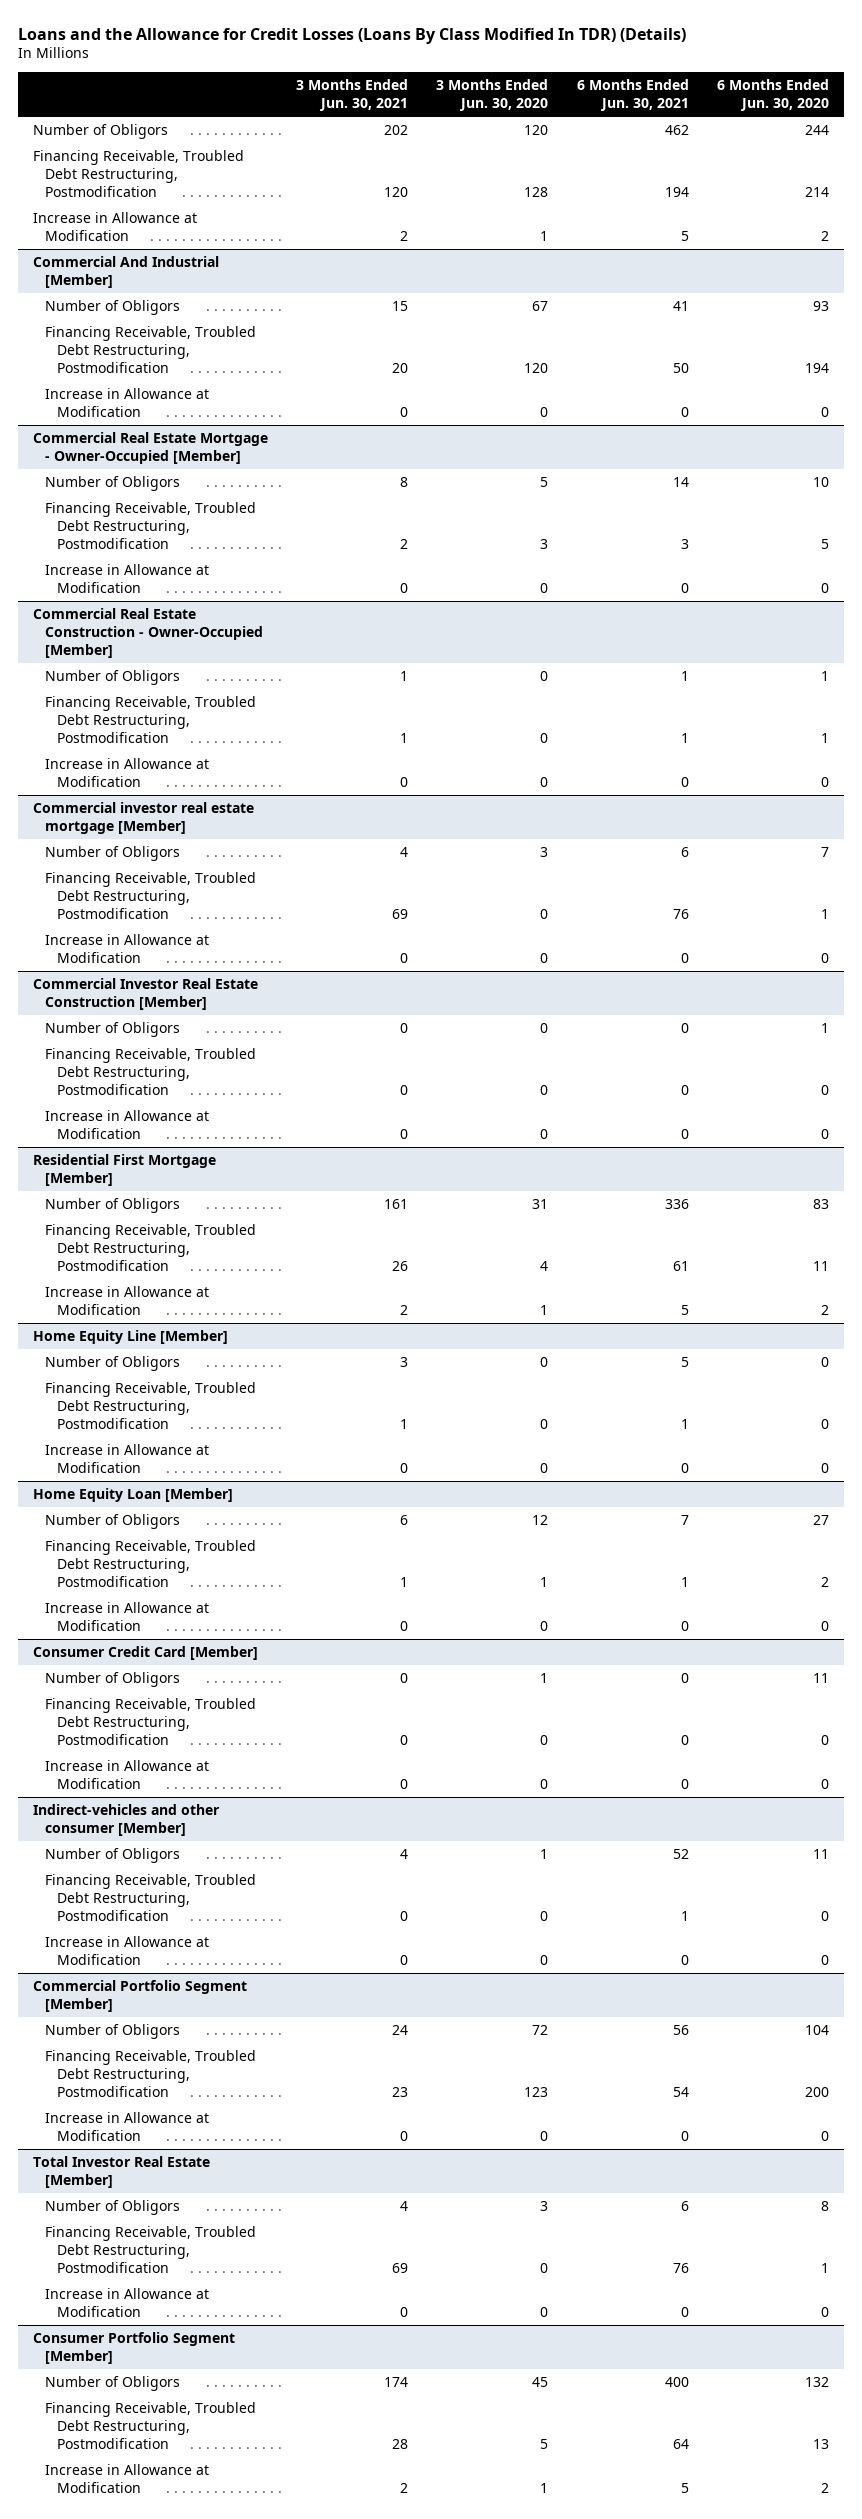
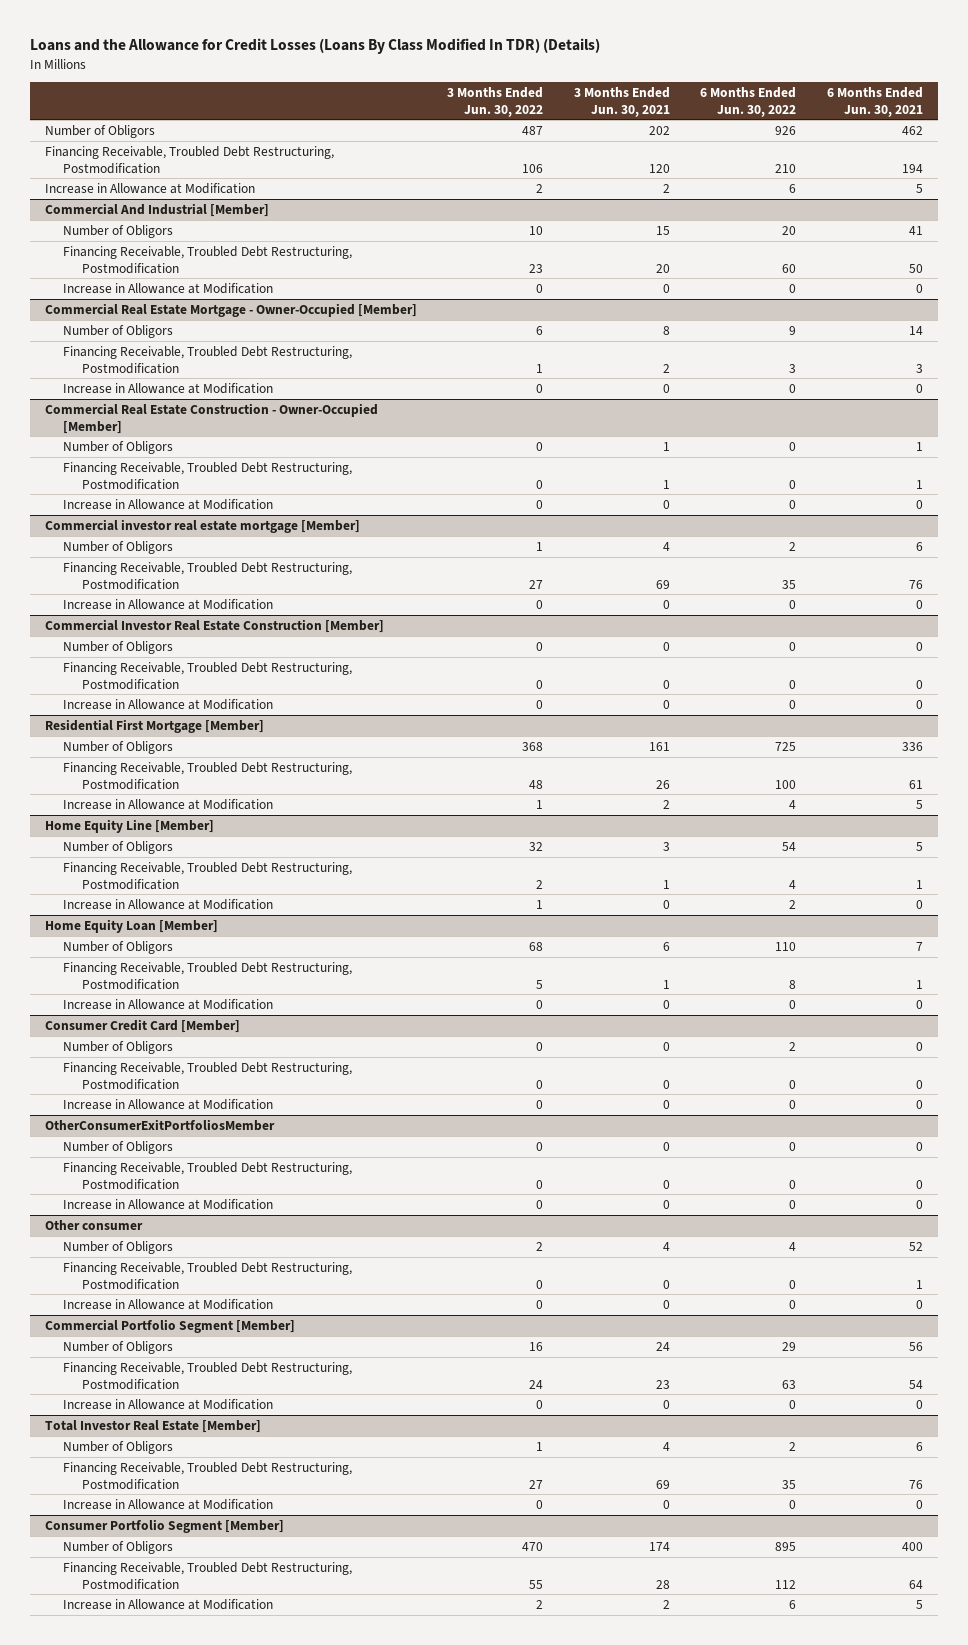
- | 3 Months Ended Jun. 30, 2021 | 3 Months Ended Jun. 30, 2020 | 6 Months Ended Jun. 30, 2021 | 6 Months Ended Jun. 30, 2020
+ | 3 Months Ended Jun. 30, 2022 | 3 Months Ended Jun. 30, 2021 | 6 Months Ended Jun. 30, 2022 | 6 Months Ended Jun. 30, 2021
- Indirect-vehicles and other consumer [Member]
+ OtherConsumerExitPortfoliosMember
+ Number of Obligors | 0 | 0 | 0 | 0
+ Financing Receivable, Troubled Debt Restructuring, Postmodification | 0 | 0 | 0 | 0
+ Increase in Allowance at Modification | 0 | 0 | 0 | 0
+ Other consumer

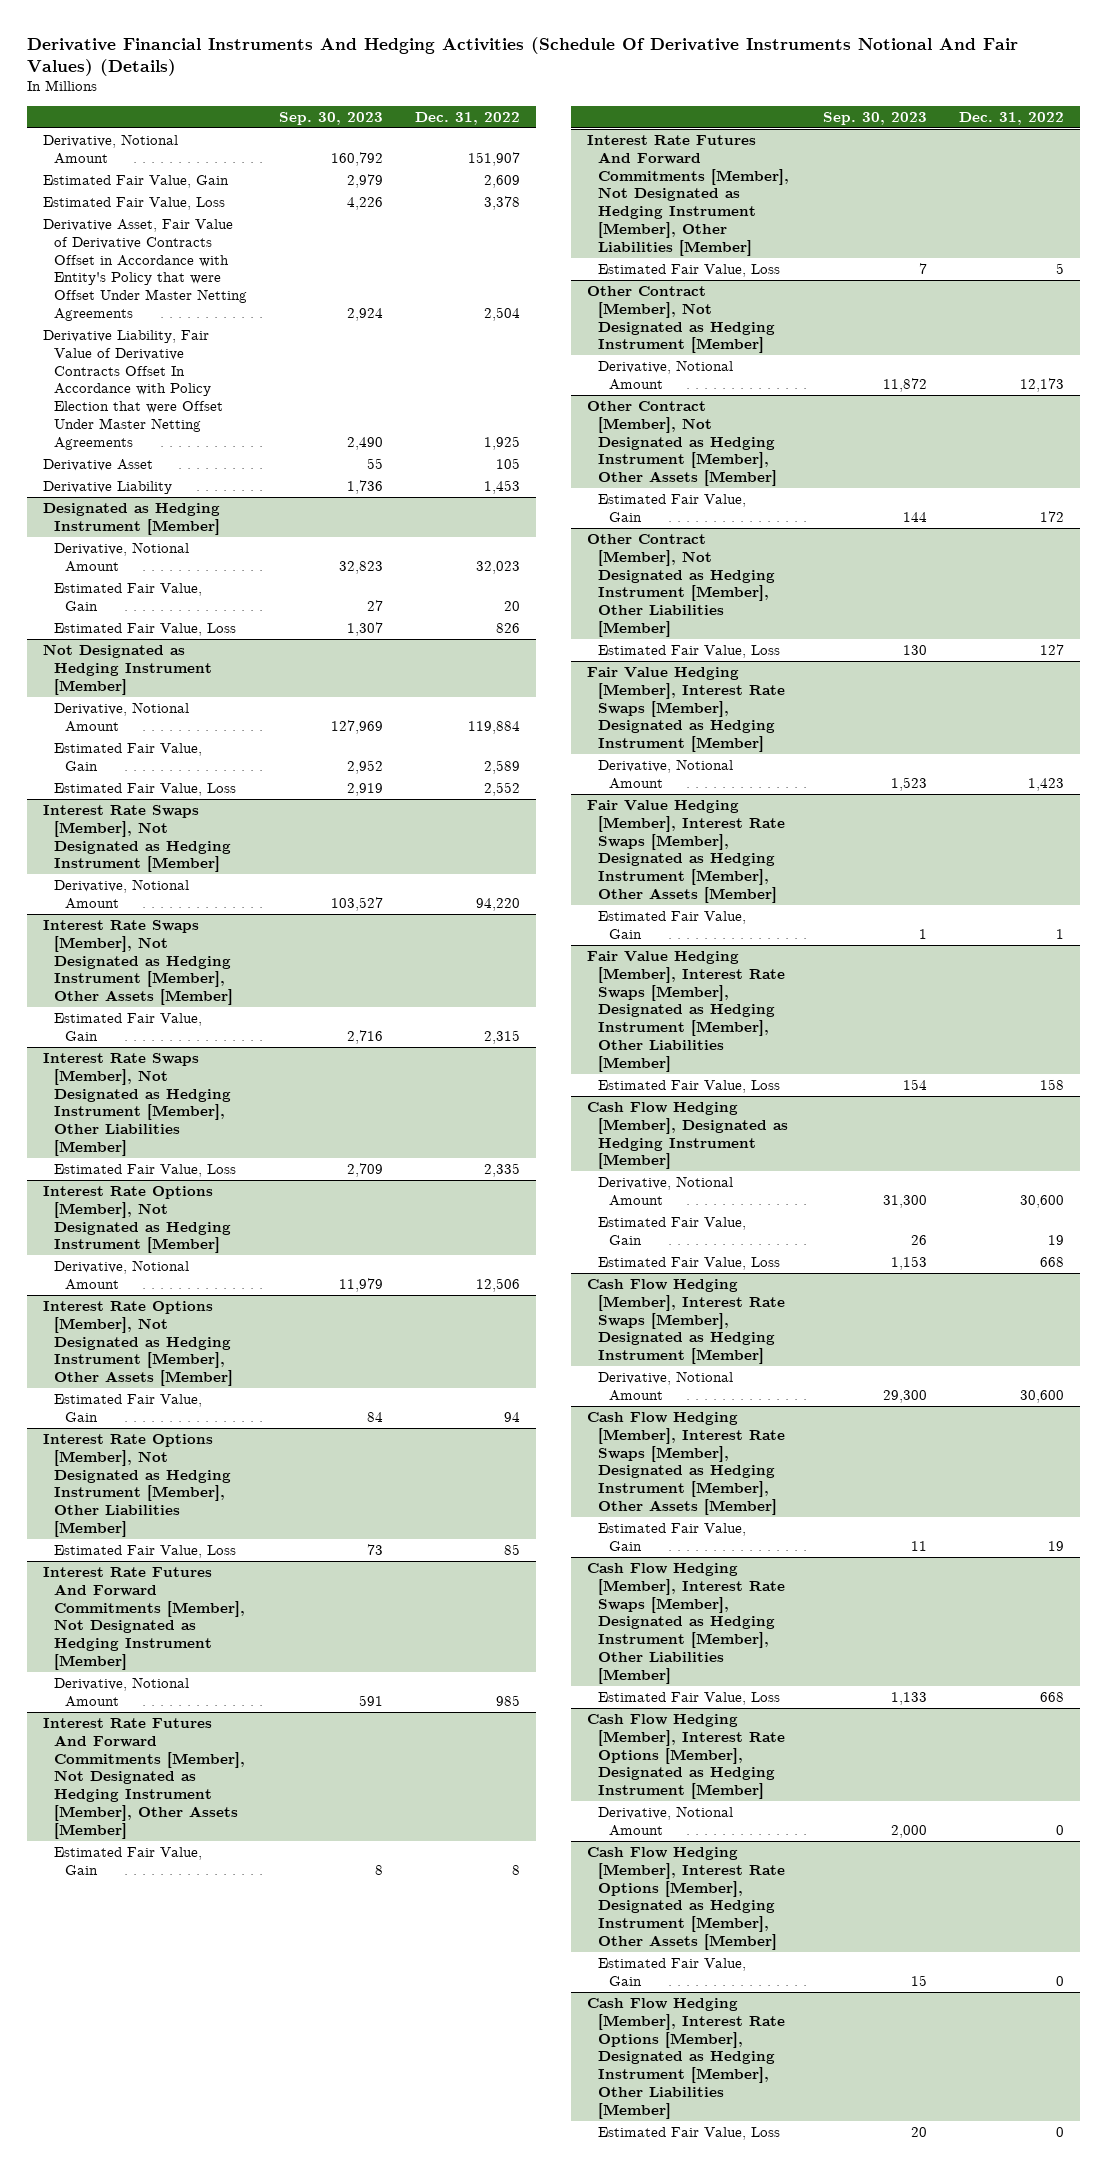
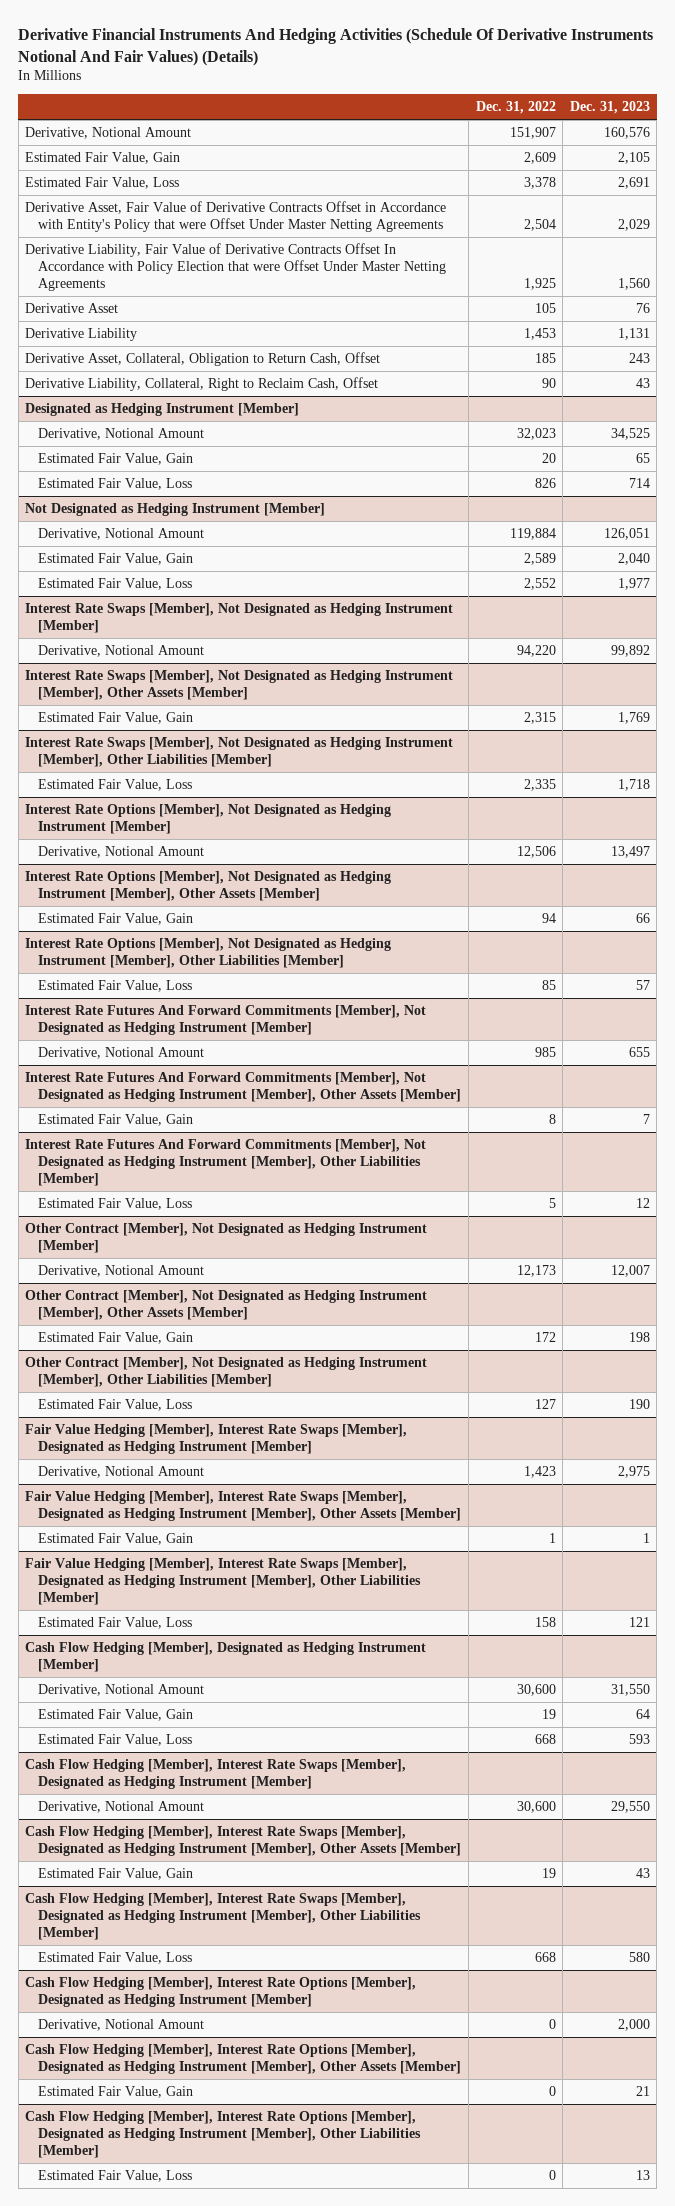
- | Sep. 30, 2023 | Dec. 31, 2022
+ | Dec. 31, 2022 | Dec. 31, 2023
+ Derivative Asset, Collateral, Obligation to Return Cash, Offset | 185 | 243
+ Derivative Liability, Collateral, Right to Reclaim Cash, Offset | 90 | 43

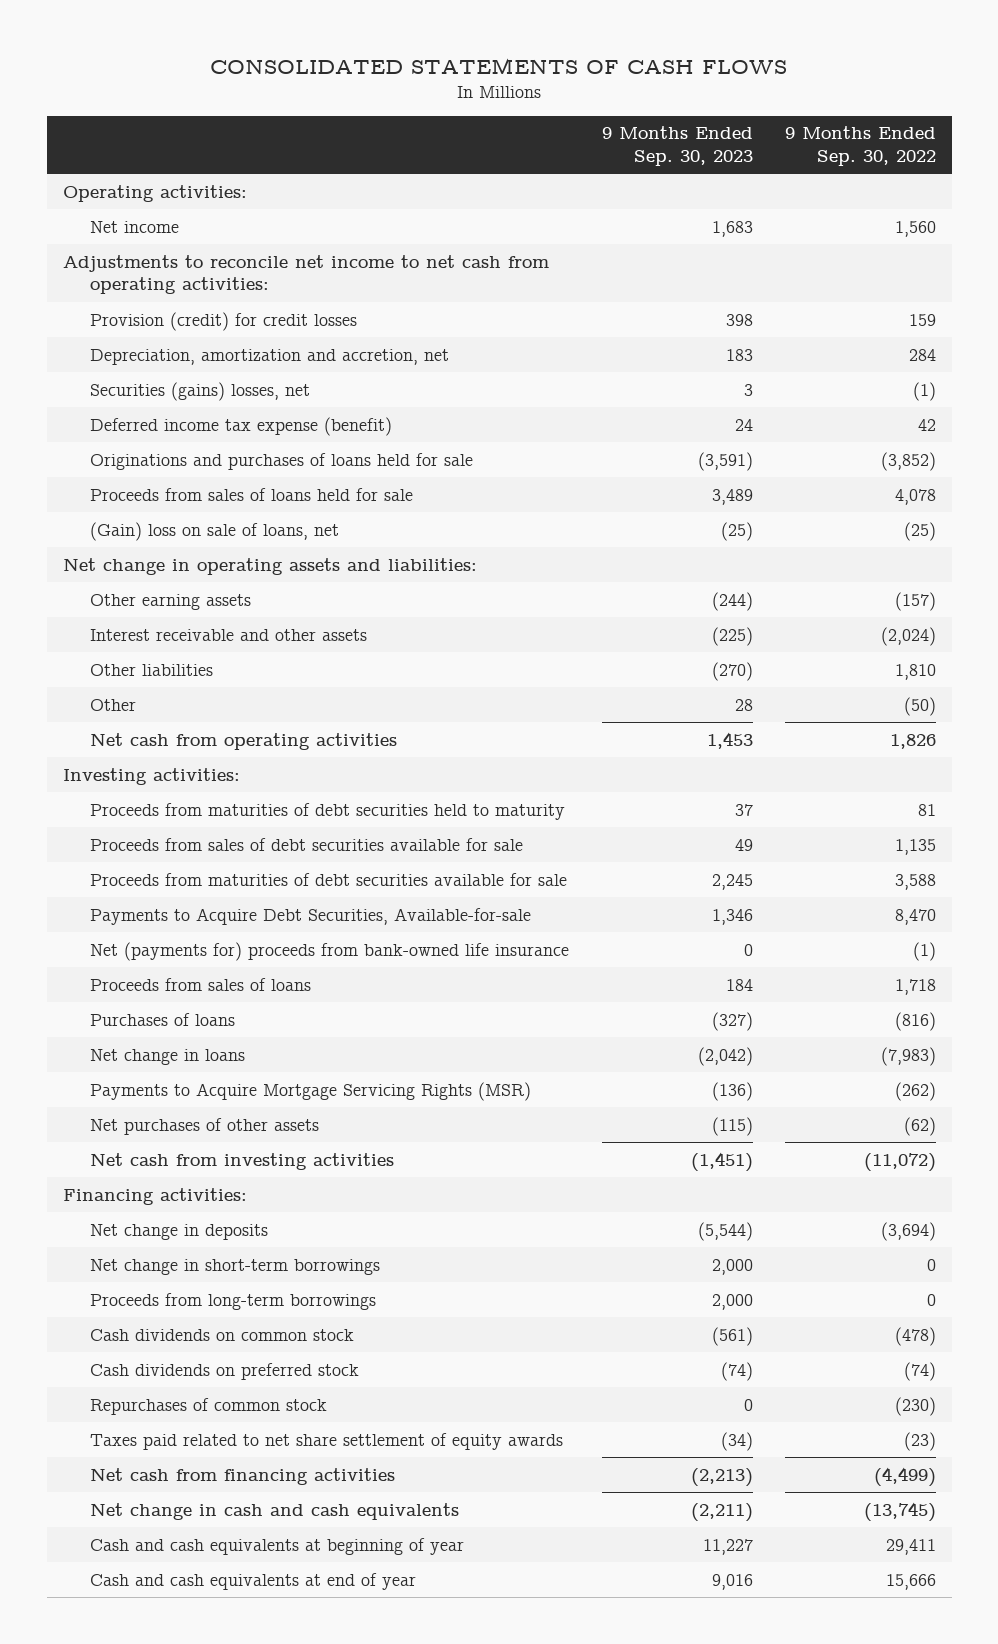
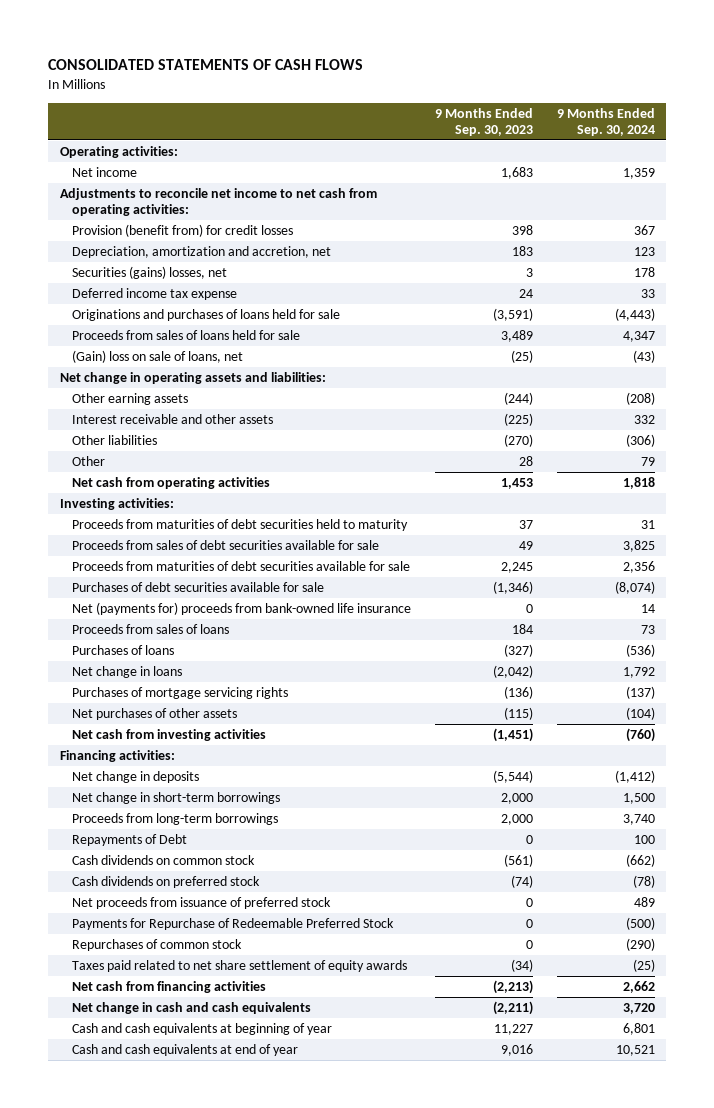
- | 9 Months Ended Sep. 30, 2023 | 9 Months Ended Sep. 30, 2022
+ | 9 Months Ended Sep. 30, 2023 | 9 Months Ended Sep. 30, 2024
- Provision (credit) for credit losses | 398 | 159
+ Provision (benefit from) for credit losses | 398 | 367
- Deferred income tax expense (benefit) | 24 | 42
+ Deferred income tax expense | 24 | 33
- Payments to Acquire Debt Securities, Available-for-sale | 1,346 | 8,470
+ Purchases of debt securities available for sale | (1,346) | (8,074)
- Payments to Acquire Mortgage Servicing Rights (MSR) | (136) | (262)
+ Purchases of mortgage servicing rights | (136) | (137)
+ Repayments of Debt | 0 | 100
+ Net proceeds from issuance of preferred stock | 0 | 489
+ Payments for Repurchase of Redeemable Preferred Stock | 0 | (500)

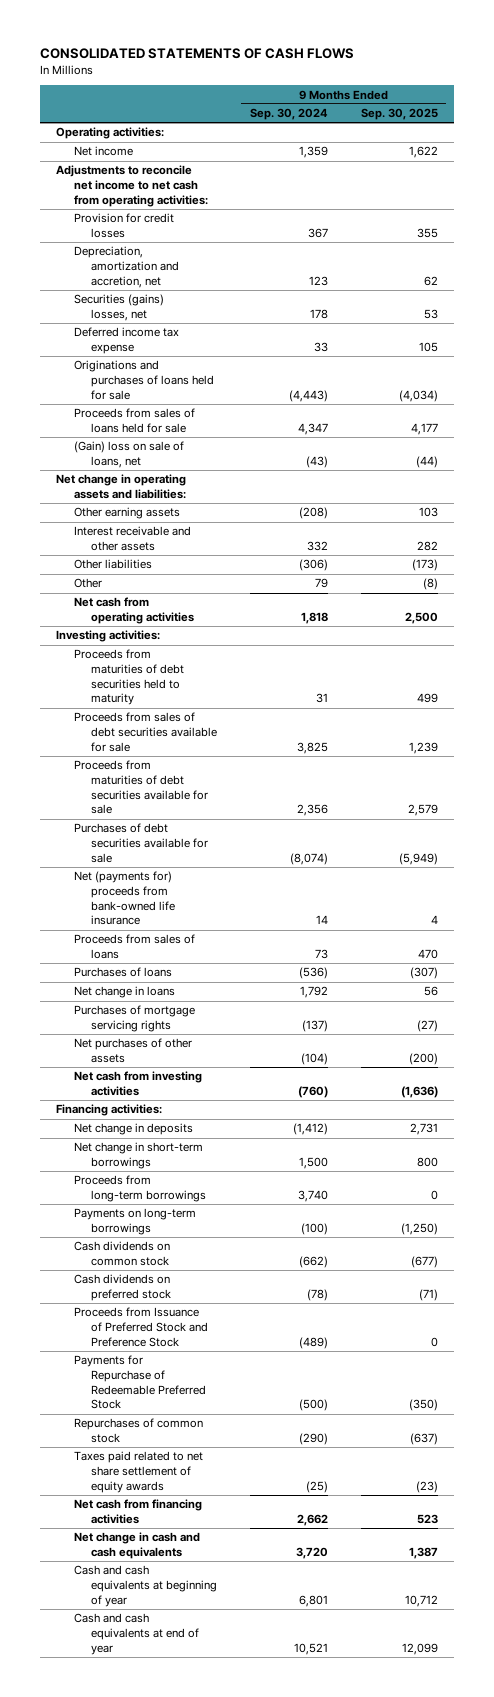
- | 9 Months Ended Sep. 30, 2023 | 9 Months Ended Sep. 30, 2024
+ | 9 Months Ended Sep. 30, 2024 | 9 Months Ended Sep. 30, 2025
- Provision (benefit from) for credit losses | 398 | 367
+ Provision for credit losses | 367 | 355
- Repayments of Debt | 0 | 100
+ Payments on long-term borrowings | (100) | (1,250)
- Net proceeds from issuance of preferred stock | 0 | 489
+ Proceeds from Issuance of Preferred Stock and Preference Stock | (489) | 0

